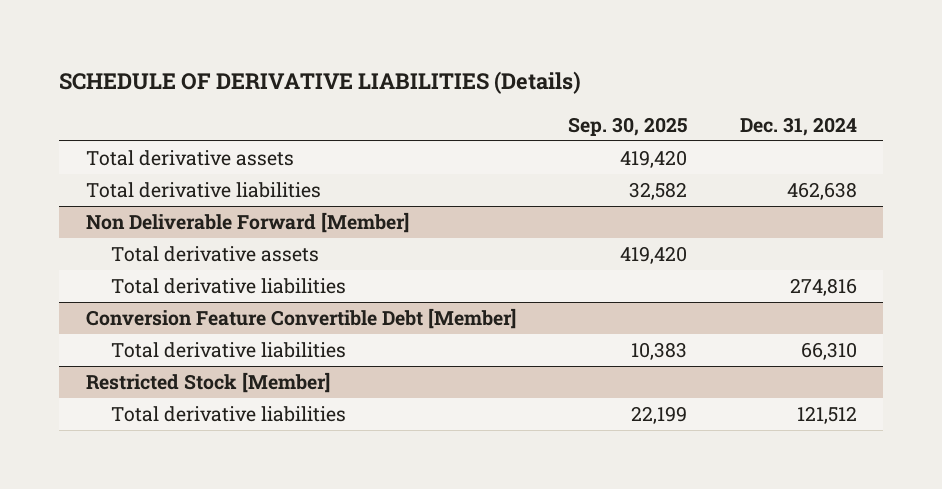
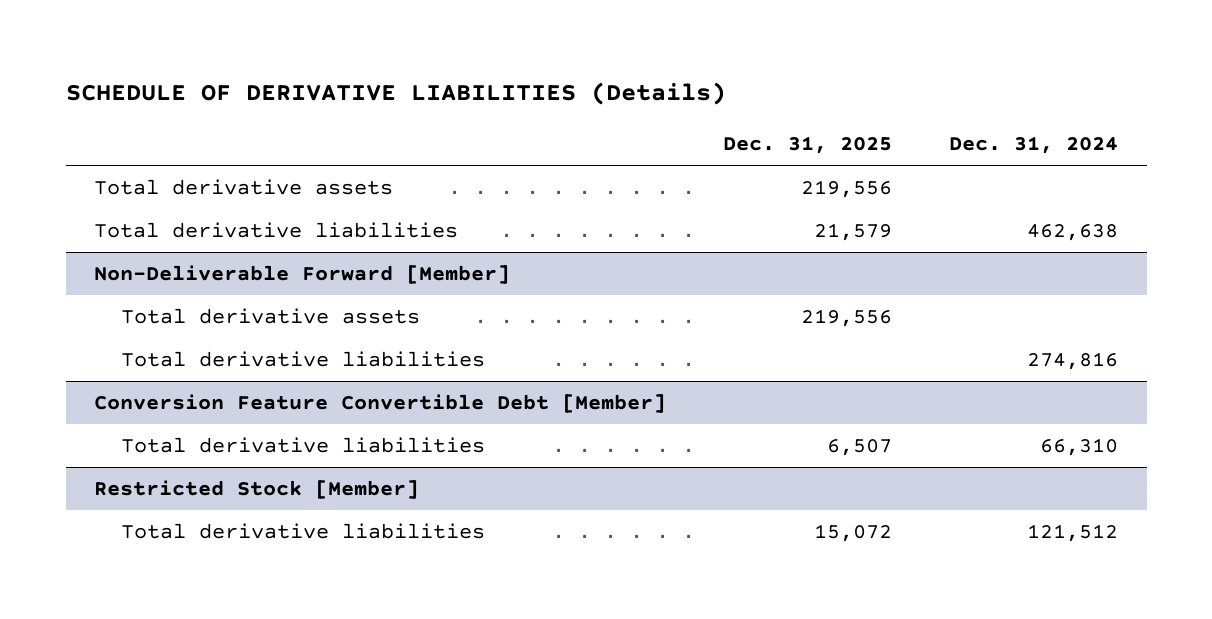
- | Sep. 30, 2025 | Dec. 31, 2024
+ | Dec. 31, 2025 | Dec. 31, 2024
- Non Deliverable Forward [Member]
+ Non-Deliverable Forward [Member]

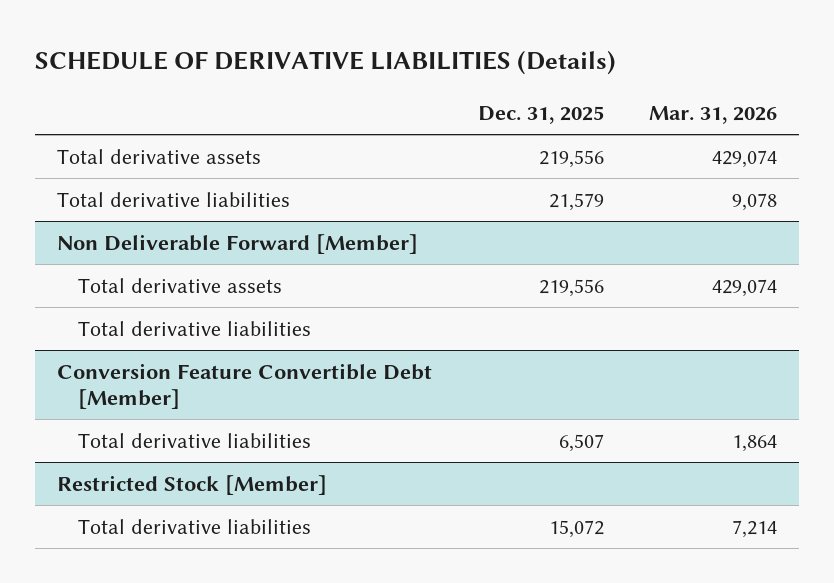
- | Dec. 31, 2025 | Dec. 31, 2024
+ | Dec. 31, 2025 | Mar. 31, 2026
- Non-Deliverable Forward [Member]
+ Non Deliverable Forward [Member]

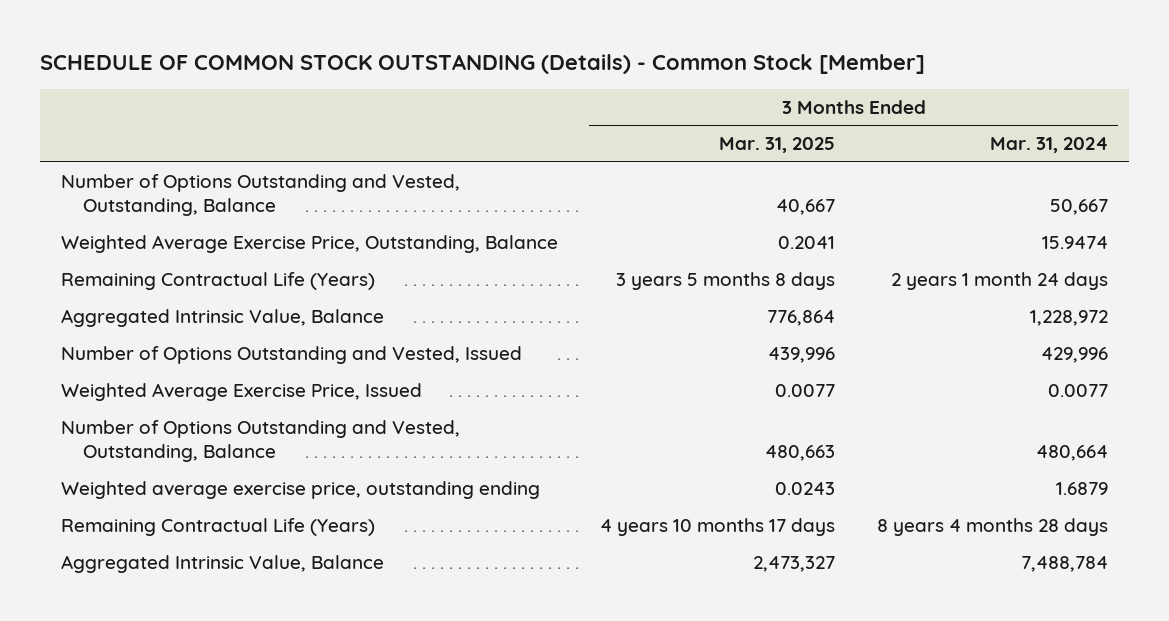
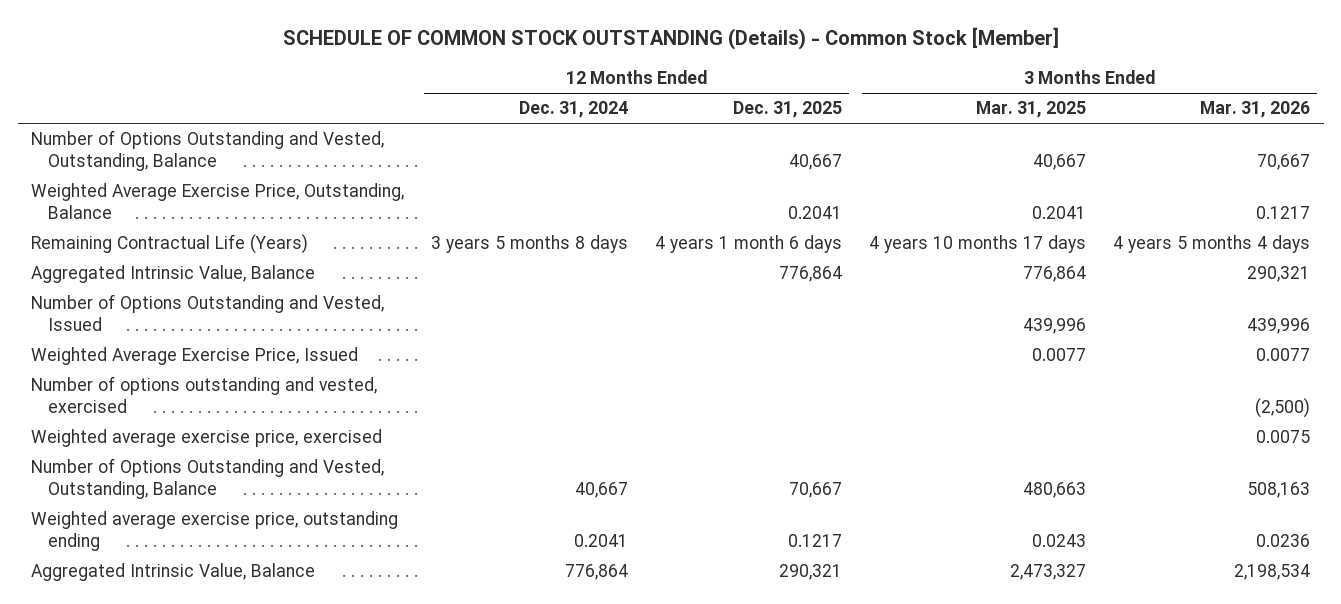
- | 3 Months Ended Mar. 31, 2025 | 3 Months Ended Mar. 31, 2024
+ | 12 Months Ended Dec. 31, 2024 | 12 Months Ended Dec. 31, 2025 | 3 Months Ended Mar. 31, 2025 | 3 Months Ended Mar. 31, 2026
- Remaining Contractual Life (Years) | 3 years 5 months 8 days | 2 years 1 month 24 days
moved up: Remaining Contractual Life (Years) | 3 years 5 months 8 days | 4 years 1 month 6 days | 4 years 10 months 17 days | 4 years 5 months 4 days
+ Number of options outstanding and vested, exercised | | | | (2,500)
+ Weighted average exercise price, exercised | | | | 0.0075

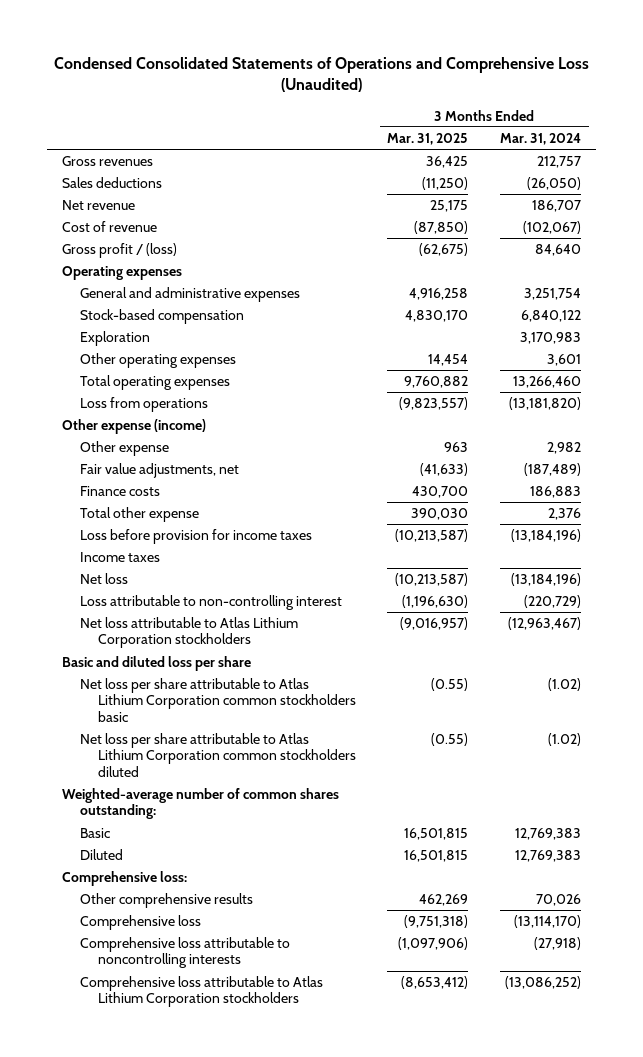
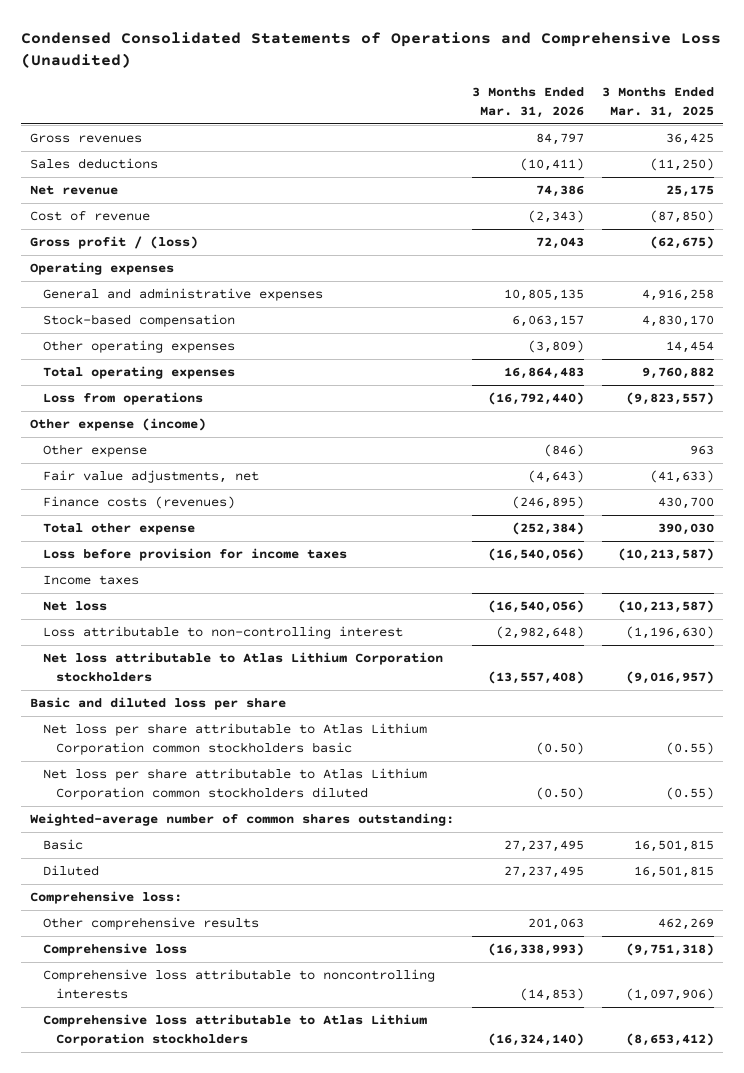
- | 3 Months Ended Mar. 31, 2025 | 3 Months Ended Mar. 31, 2024
+ | 3 Months Ended Mar. 31, 2026 | 3 Months Ended Mar. 31, 2025
- Exploration | | 3,170,983
- Finance costs | 430,700 | 186,883
+ Finance costs (revenues) | (246,895) | 430,700

